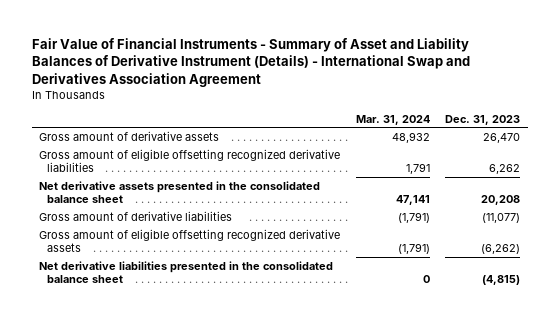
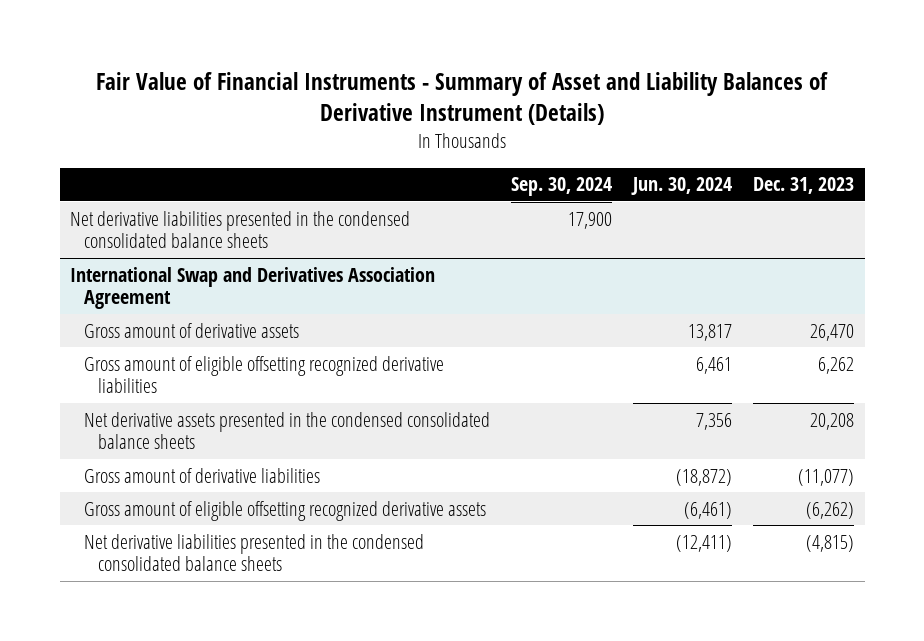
- Fair Value of Financial Instruments - Summary of Asset and Liability Balances of Derivative Instrument (Details) - International Swap and Derivatives Association Agreement
+ Fair Value of Financial Instruments - Summary of Asset and Liability Balances of Derivative Instrument (Details)
- | Mar. 31, 2024 | Dec. 31, 2023
+ | Sep. 30, 2024 | Jun. 30, 2024 | Dec. 31, 2023
+ Net derivative liabilities presented in the condensed consolidated balance sheets | 17,900 | |
+ International Swap and Derivatives Association Agreement
- Net derivative assets presented in the consolidated balance sheet | 47,141 | 20,208
+ Net derivative assets presented in the condensed consolidated balance sheets | | 7,356 | 20,208
- Net derivative liabilities presented in the consolidated balance sheet | 0 | (4,815)
+ Net derivative liabilities presented in the condensed consolidated balance sheets | | (12,411) | (4,815)

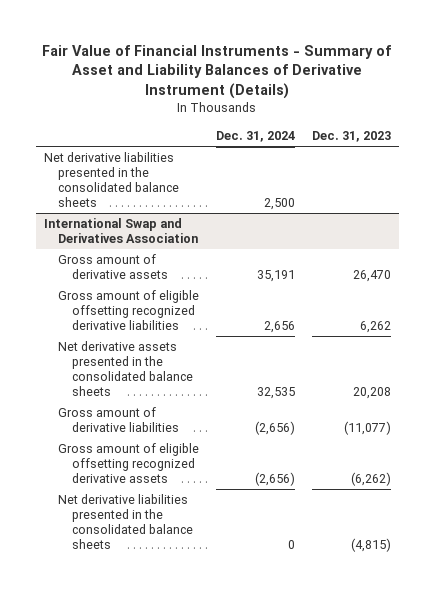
- | Sep. 30, 2024 | Jun. 30, 2024 | Dec. 31, 2023
+ | Dec. 31, 2024 | Dec. 31, 2023
- Net derivative liabilities presented in the condensed consolidated balance sheets | 17,900 | |
- International Swap and Derivatives Association Agreement
+ Net derivative liabilities presented in the consolidated balance sheets | 2,500 |
+ International Swap and Derivatives Association
- Net derivative assets presented in the condensed consolidated balance sheets | | 7,356 | 20,208
+ Net derivative assets presented in the consolidated balance sheets | 32,535 | 20,208
- Net derivative liabilities presented in the condensed consolidated balance sheets | | (12,411) | (4,815)
+ Net derivative liabilities presented in the consolidated balance sheets | 0 | (4,815)

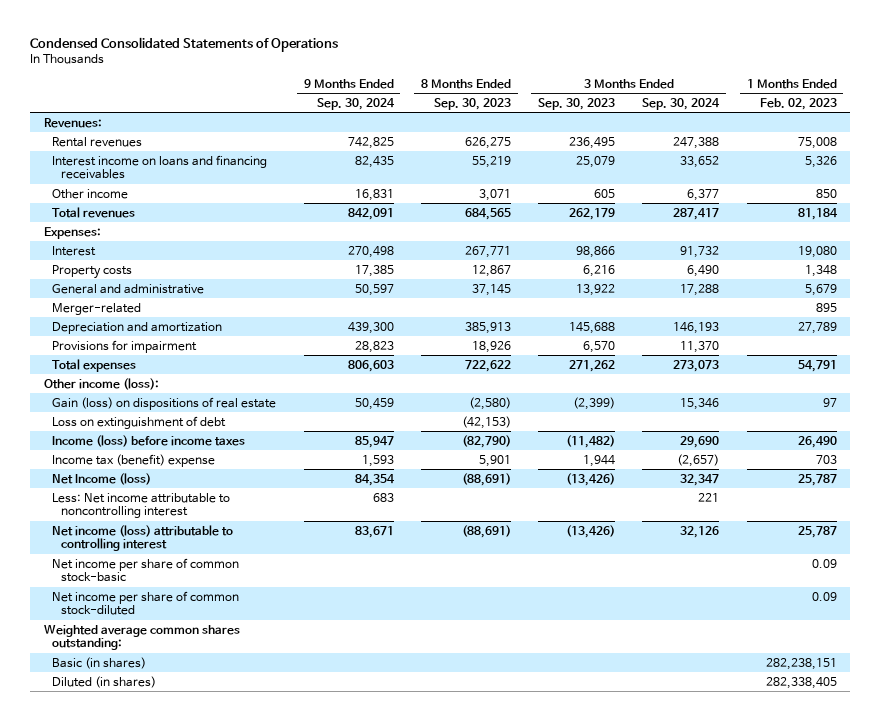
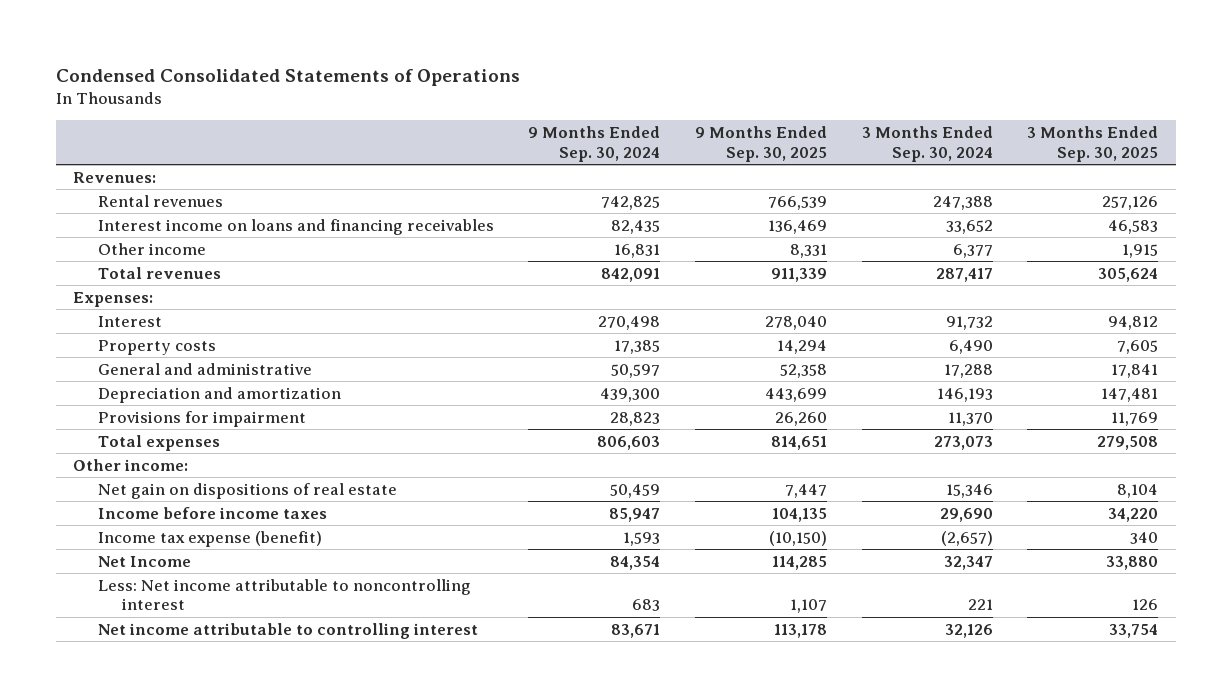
- | 9 Months Ended Sep. 30, 2024 | 8 Months Ended Sep. 30, 2023 | 3 Months Ended Sep. 30, 2023 | 3 Months Ended Sep. 30, 2024 | 1 Months Ended Feb. 02, 2023
+ | 9 Months Ended Sep. 30, 2024 | 9 Months Ended Sep. 30, 2025 | 3 Months Ended Sep. 30, 2024 | 3 Months Ended Sep. 30, 2025
- Merger-related | | | | | 895
- Other income (loss):
- Gain (loss) on dispositions of real estate | 50,459 | (2,580) | (2,399) | 15,346 | 97
- Loss on extinguishment of debt | | (42,153) | | |
- Income (loss) before income taxes | 85,947 | (82,790) | (11,482) | 29,690 | 26,490
- Income tax (benefit) expense | 1,593 | 5,901 | 1,944 | (2,657) | 703
- Net Income (loss) | 84,354 | (88,691) | (13,426) | 32,347 | 25,787
+ Other income:
+ Net gain on dispositions of real estate | 50,459 | 7,447 | 15,346 | 8,104
+ Income before income taxes | 85,947 | 104,135 | 29,690 | 34,220
+ Income tax expense (benefit) | 1,593 | (10,150) | (2,657) | 340
+ Net Income | 84,354 | 114,285 | 32,347 | 33,880
- Net income (loss) attributable to controlling interest | 83,671 | (88,691) | (13,426) | 32,126 | 25,787
- Net income per share of common stock-basic | | | | | 0.09
- Net income per share of common stock-diluted | | | | | 0.09
- Weighted average common shares outstanding:
- Basic (in shares) | | | | | 282,238,151
- Diluted (in shares) | | | | | 282,338,405
+ Net income attributable to controlling interest | 83,671 | 113,178 | 32,126 | 33,754

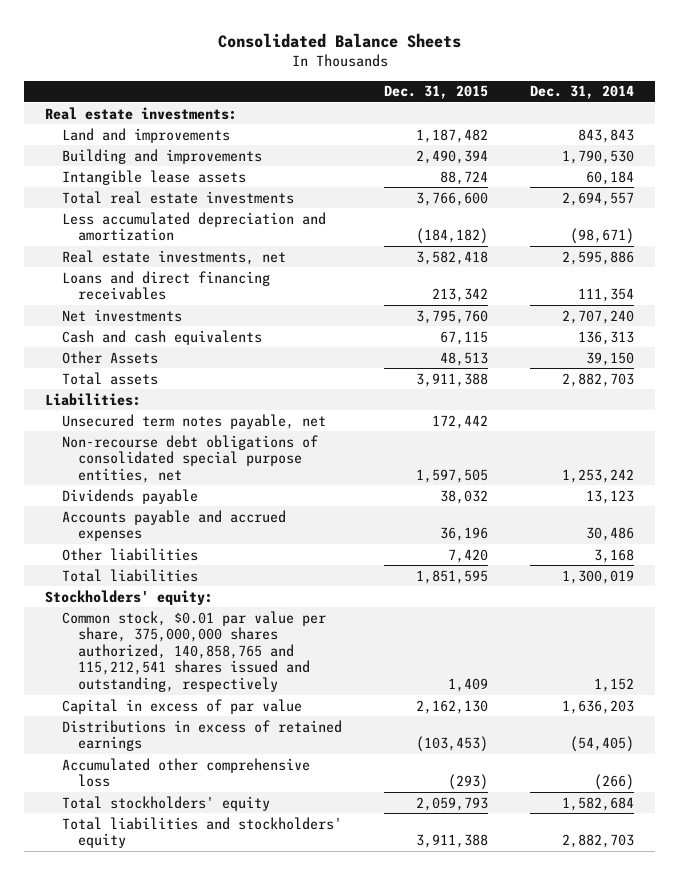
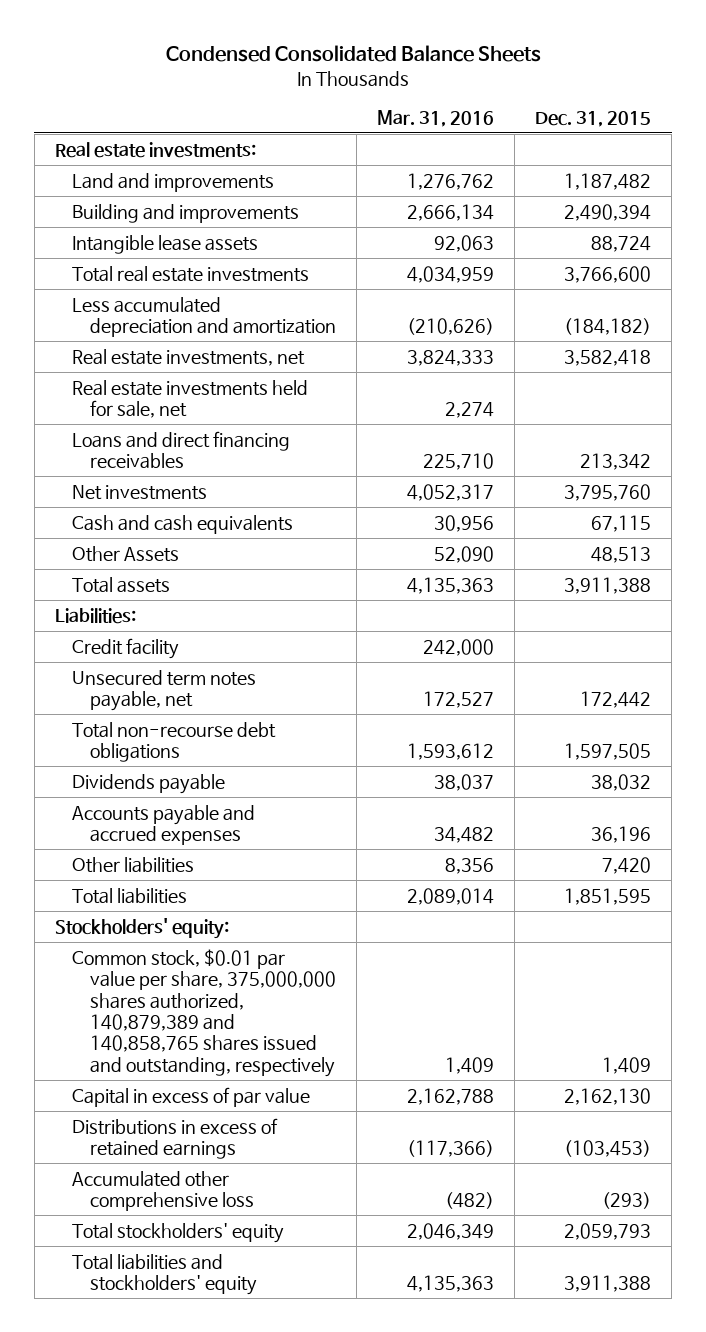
- Consolidated Balance Sheets
+ Condensed Consolidated Balance Sheets
- | Dec. 31, 2015 | Dec. 31, 2014
+ | Mar. 31, 2016 | Dec. 31, 2015
+ Real estate investments held for sale, net | 2,274 |
+ Credit facility | 242,000 |
- Non-recourse debt obligations of consolidated special purpose entities, net | 1,597,505 | 1,253,242
+ Total non-recourse debt obligations | 1,593,612 | 1,597,505
- Common stock, $0.01 par value per share, 375,000,000 shares authorized, 140,858,765 and 115,212,541 shares issued and outstanding, respectively | 1,409 | 1,152
+ Common stock, $0.01 par value per share, 375,000,000 shares authorized, 140,879,389 and 140,858,765 shares issued and outstanding, respectively | 1,409 | 1,409

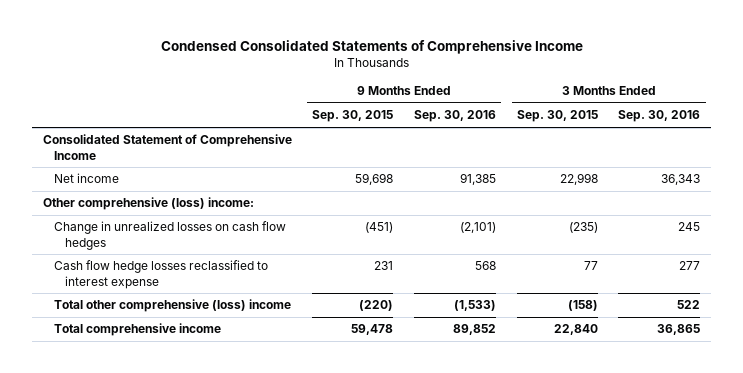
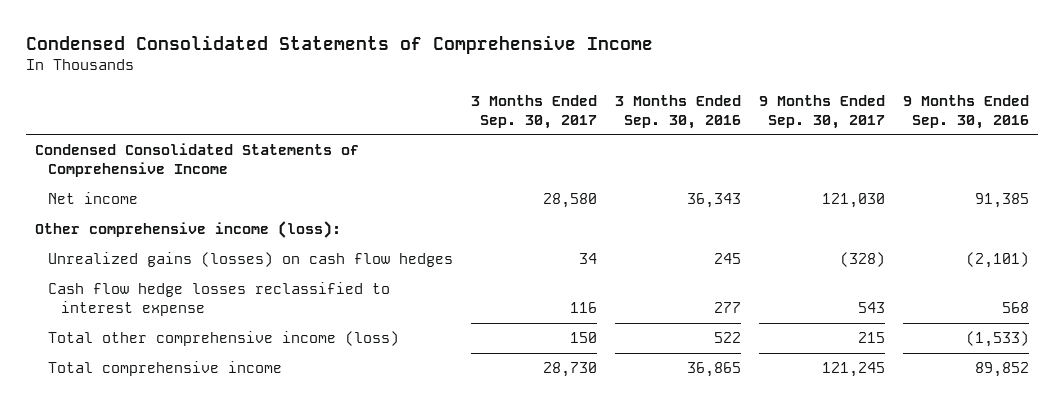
- | 9 Months Ended Sep. 30, 2015 | 9 Months Ended Sep. 30, 2016 | 3 Months Ended Sep. 30, 2015 | 3 Months Ended Sep. 30, 2016
+ | 3 Months Ended Sep. 30, 2017 | 3 Months Ended Sep. 30, 2016 | 9 Months Ended Sep. 30, 2017 | 9 Months Ended Sep. 30, 2016
- Consolidated Statement of Comprehensive Income
+ Condensed Consolidated Statements of Comprehensive Income
- Other comprehensive (loss) income:
- Change in unrealized losses on cash flow hedges | (451) | (2,101) | (235) | 245
+ Other comprehensive income (loss):
+ Unrealized gains (losses) on cash flow hedges | 34 | 245 | (328) | (2,101)
- Total other comprehensive (loss) income | (220) | (1,533) | (158) | 522
+ Total other comprehensive income (loss) | 150 | 522 | 215 | (1,533)

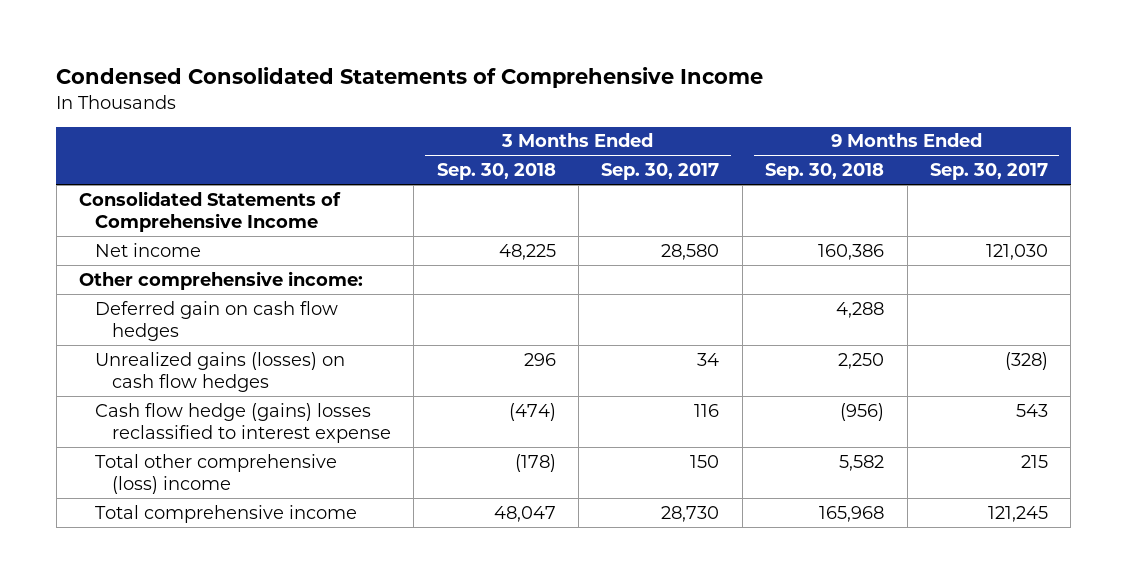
- | 3 Months Ended Sep. 30, 2017 | 3 Months Ended Sep. 30, 2016 | 9 Months Ended Sep. 30, 2017 | 9 Months Ended Sep. 30, 2016
+ | 3 Months Ended Sep. 30, 2018 | 3 Months Ended Sep. 30, 2017 | 9 Months Ended Sep. 30, 2018 | 9 Months Ended Sep. 30, 2017
- Condensed Consolidated Statements of Comprehensive Income
+ Consolidated Statements of Comprehensive Income
- Other comprehensive income (loss):
+ Other comprehensive income:
+ Deferred gain on cash flow hedges | | | 4,288 |
- Cash flow hedge losses reclassified to interest expense | 116 | 277 | 543 | 568
- Total other comprehensive income (loss) | 150 | 522 | 215 | (1,533)
+ Cash flow hedge (gains) losses reclassified to interest expense | (474) | 116 | (956) | 543
+ Total other comprehensive (loss) income | (178) | 150 | 5,582 | 215

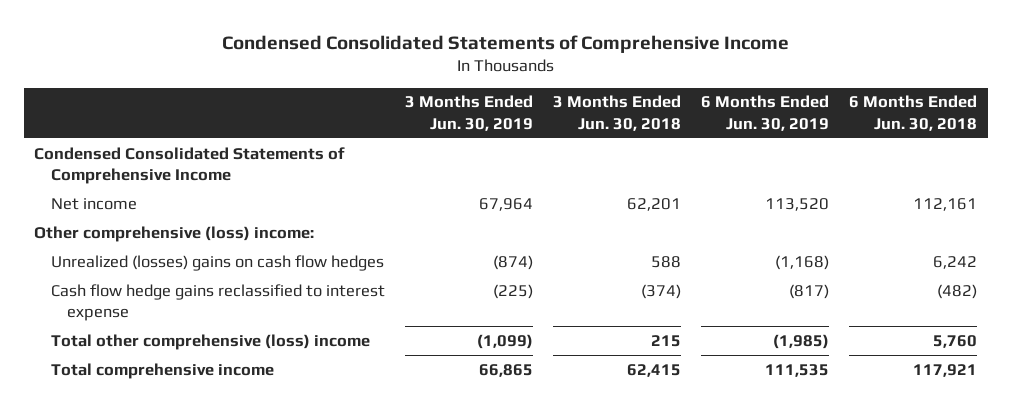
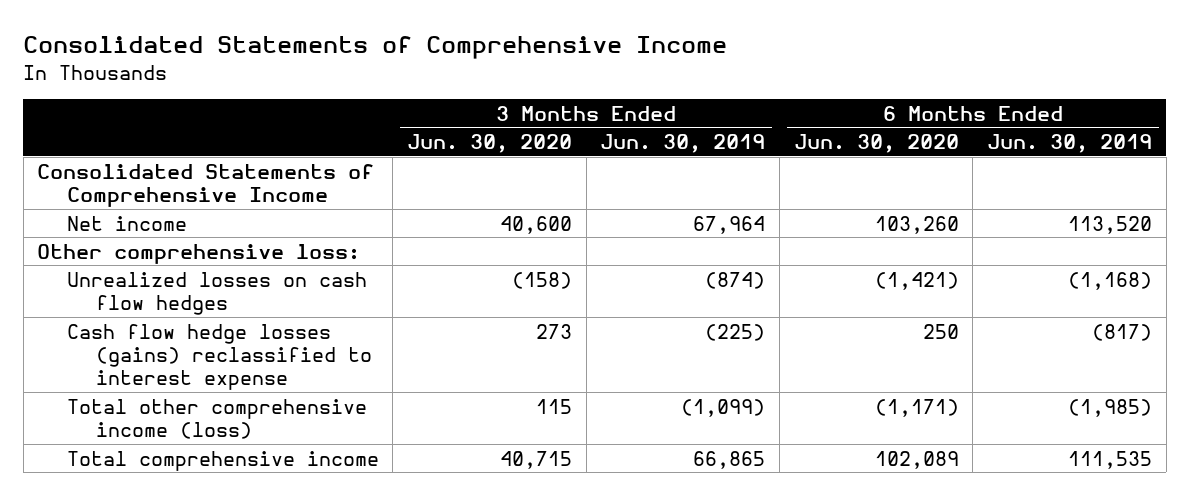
- Condensed Consolidated Statements of Comprehensive Income
+ Consolidated Statements of Comprehensive Income
- | 3 Months Ended Jun. 30, 2019 | 3 Months Ended Jun. 30, 2018 | 6 Months Ended Jun. 30, 2019 | 6 Months Ended Jun. 30, 2018
+ | 3 Months Ended Jun. 30, 2020 | 3 Months Ended Jun. 30, 2019 | 6 Months Ended Jun. 30, 2020 | 6 Months Ended Jun. 30, 2019
- Condensed Consolidated Statements of Comprehensive Income
+ Consolidated Statements of Comprehensive Income
- Other comprehensive (loss) income:
- Unrealized (losses) gains on cash flow hedges | (874) | 588 | (1,168) | 6,242
- Cash flow hedge gains reclassified to interest expense | (225) | (374) | (817) | (482)
- Total other comprehensive (loss) income | (1,099) | 215 | (1,985) | 5,760
+ Other comprehensive loss:
+ Unrealized losses on cash flow hedges | (158) | (874) | (1,421) | (1,168)
+ Cash flow hedge losses (gains) reclassified to interest expense | 273 | (225) | 250 | (817)
+ Total other comprehensive income (loss) | 115 | (1,099) | (1,171) | (1,985)

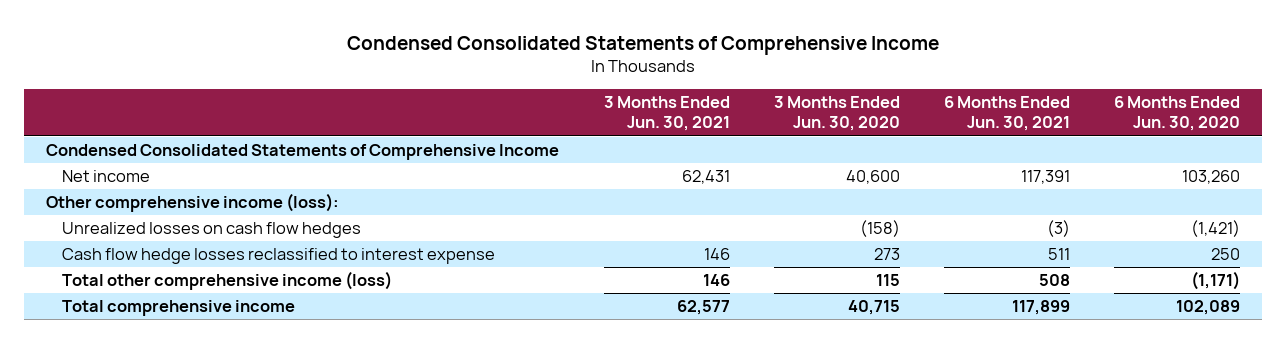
- Consolidated Statements of Comprehensive Income
+ Condensed Consolidated Statements of Comprehensive Income
- | 3 Months Ended Jun. 30, 2020 | 3 Months Ended Jun. 30, 2019 | 6 Months Ended Jun. 30, 2020 | 6 Months Ended Jun. 30, 2019
+ | 3 Months Ended Jun. 30, 2021 | 3 Months Ended Jun. 30, 2020 | 6 Months Ended Jun. 30, 2021 | 6 Months Ended Jun. 30, 2020
- Consolidated Statements of Comprehensive Income
+ Condensed Consolidated Statements of Comprehensive Income
- Other comprehensive loss:
+ Other comprehensive income (loss):
- Cash flow hedge losses (gains) reclassified to interest expense | 273 | (225) | 250 | (817)
+ Cash flow hedge losses reclassified to interest expense | 146 | 273 | 511 | 250

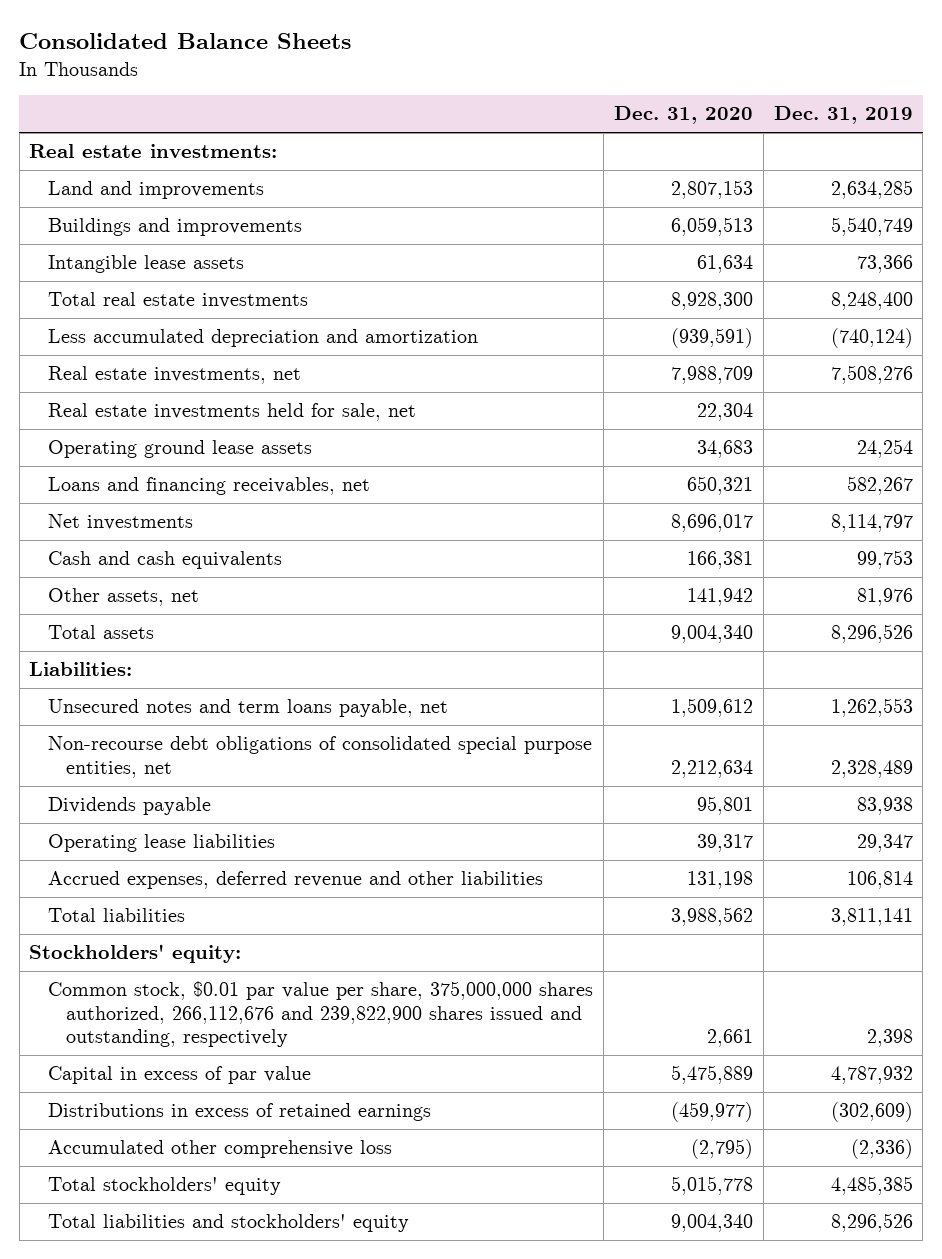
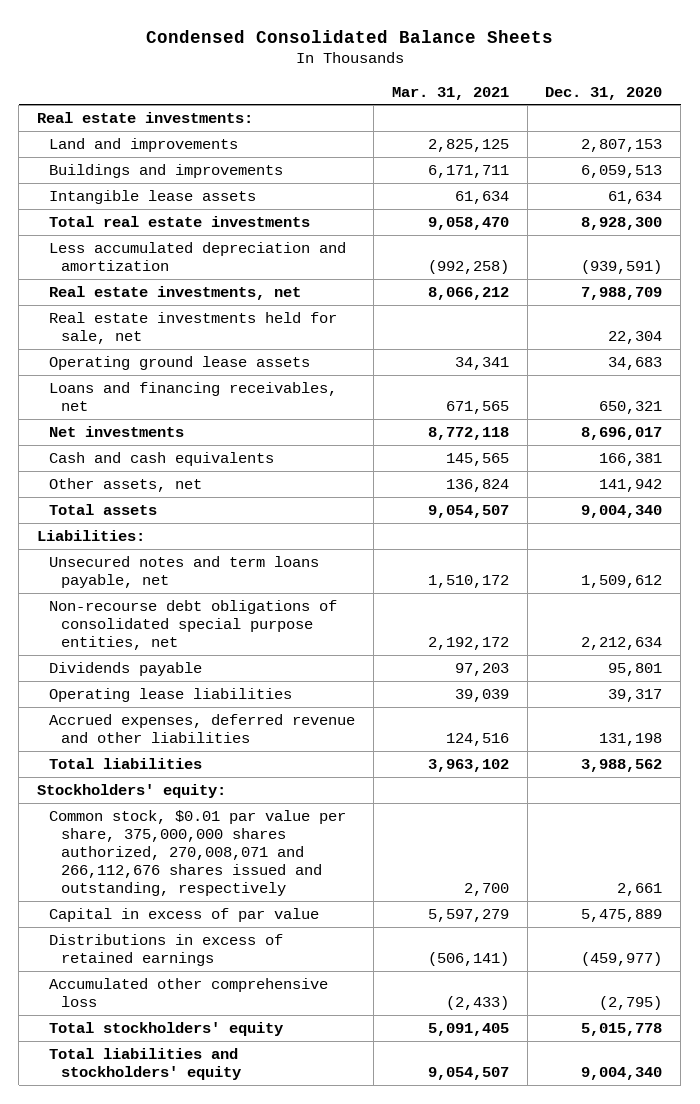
- Consolidated Balance Sheets
+ Condensed Consolidated Balance Sheets
- | Dec. 31, 2020 | Dec. 31, 2019
+ | Mar. 31, 2021 | Dec. 31, 2020
- Common stock, $0.01 par value per share, 375,000,000 shares authorized, 266,112,676 and 239,822,900 shares issued and outstanding, respectively | 2,661 | 2,398
+ Common stock, $0.01 par value per share, 375,000,000 shares authorized, 270,008,071 and 266,112,676 shares issued and outstanding, respectively | 2,700 | 2,661

